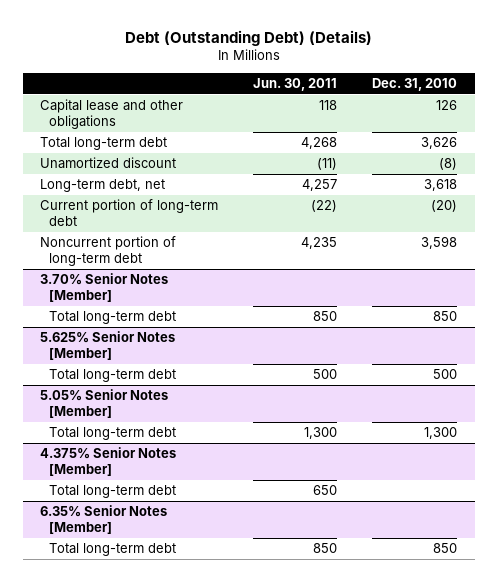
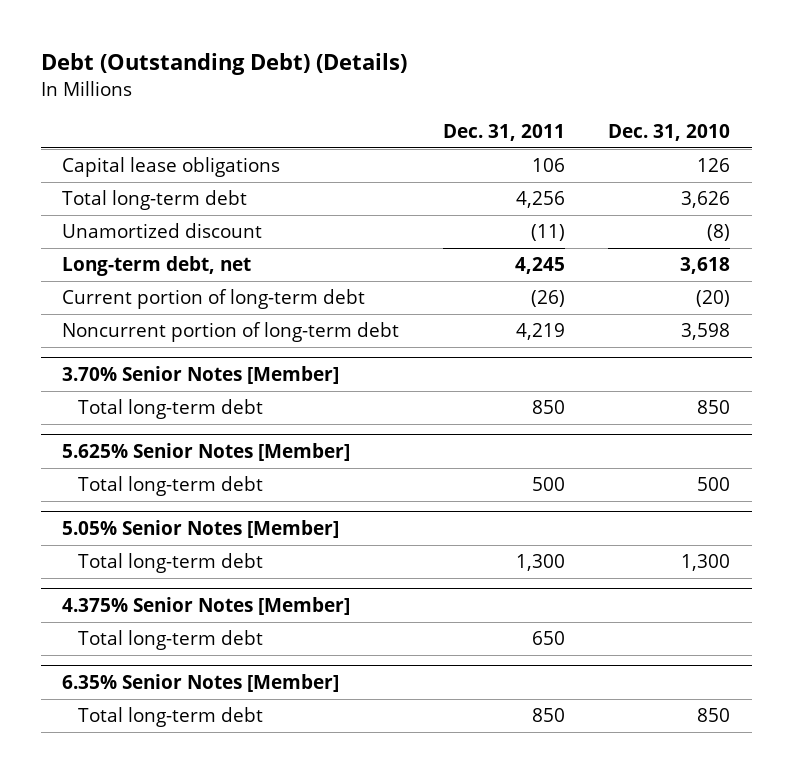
- | Jun. 30, 2011 | Dec. 31, 2010
+ | Dec. 31, 2011 | Dec. 31, 2010
- Capital lease and other obligations | 118 | 126
+ Capital lease obligations | 106 | 126

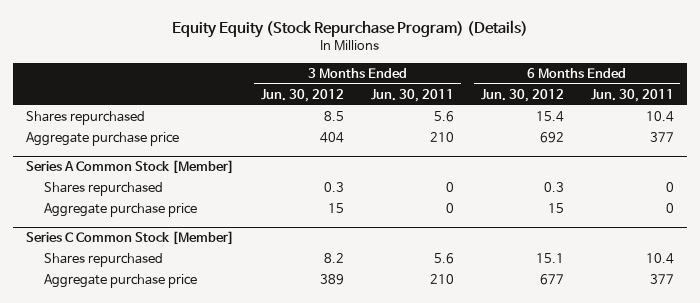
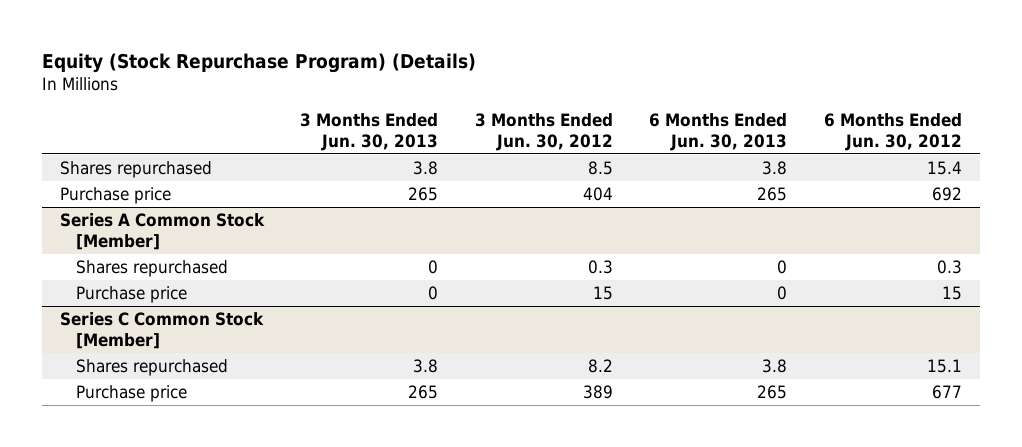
- Equity Equity (Stock Repurchase Program) (Details)
+ Equity (Stock Repurchase Program) (Details)
- | 3 Months Ended Jun. 30, 2012 | 3 Months Ended Jun. 30, 2011 | 6 Months Ended Jun. 30, 2012 | 6 Months Ended Jun. 30, 2011
+ | 3 Months Ended Jun. 30, 2013 | 3 Months Ended Jun. 30, 2012 | 6 Months Ended Jun. 30, 2013 | 6 Months Ended Jun. 30, 2012
- Aggregate purchase price | 404 | 210 | 692 | 377
+ Purchase price | 265 | 404 | 265 | 692
@ Series A Common Stock [Member]
- Aggregate purchase price | 15 | 0 | 15 | 0
+ Purchase price | 0 | 15 | 0 | 15
@ Series C Common Stock [Member]
- Aggregate purchase price | 389 | 210 | 677 | 377
+ Purchase price | 265 | 389 | 265 | 677

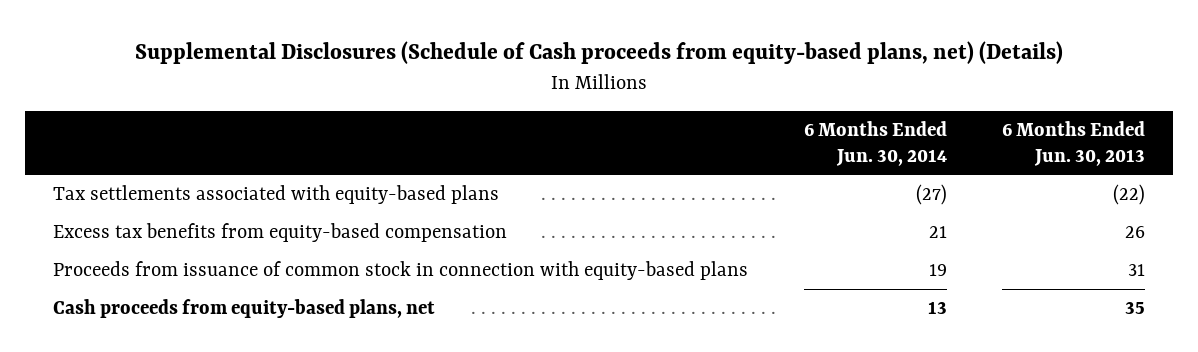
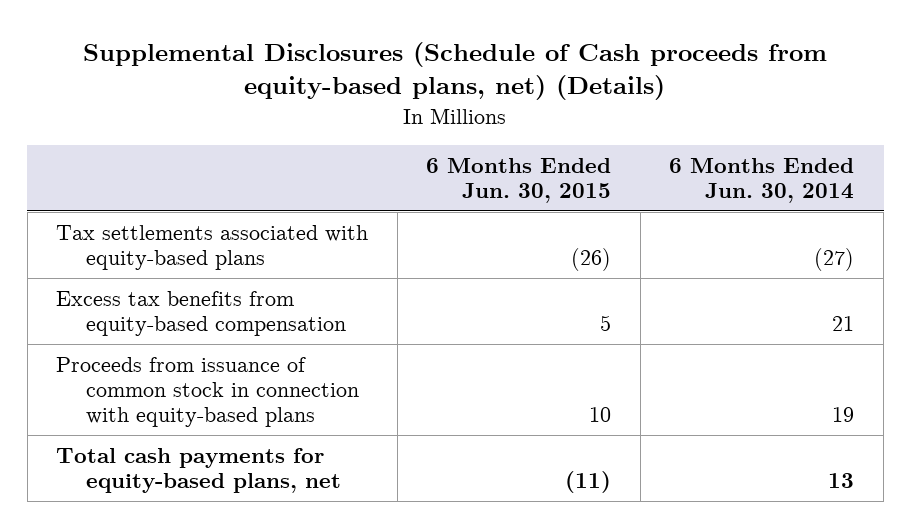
- | 6 Months Ended Jun. 30, 2014 | 6 Months Ended Jun. 30, 2013
+ | 6 Months Ended Jun. 30, 2015 | 6 Months Ended Jun. 30, 2014
- Cash proceeds from equity-based plans, net | 13 | 35
+ Total cash payments for equity-based plans, net | (11) | 13

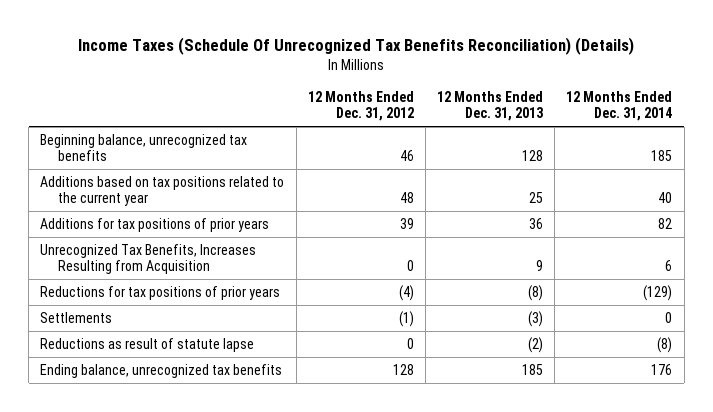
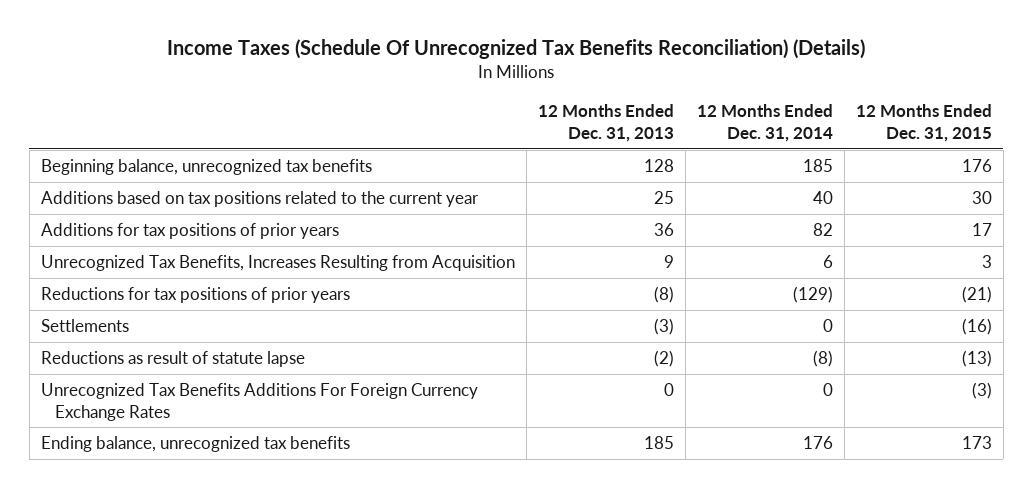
- | 12 Months Ended Dec. 31, 2012 | 12 Months Ended Dec. 31, 2013 | 12 Months Ended Dec. 31, 2014
+ | 12 Months Ended Dec. 31, 2013 | 12 Months Ended Dec. 31, 2014 | 12 Months Ended Dec. 31, 2015
+ Unrecognized Tax Benefits Additions For Foreign Currency Exchange Rates | 0 | 0 | (3)

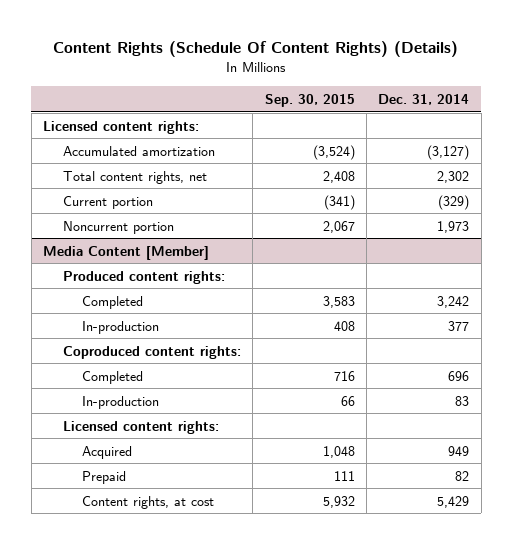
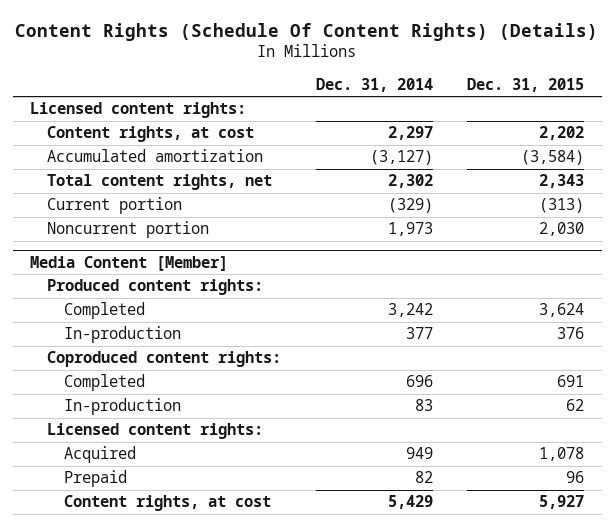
- | Sep. 30, 2015 | Dec. 31, 2014
+ | Dec. 31, 2014 | Dec. 31, 2015
+ Content rights, at cost | 2,297 | 2,202

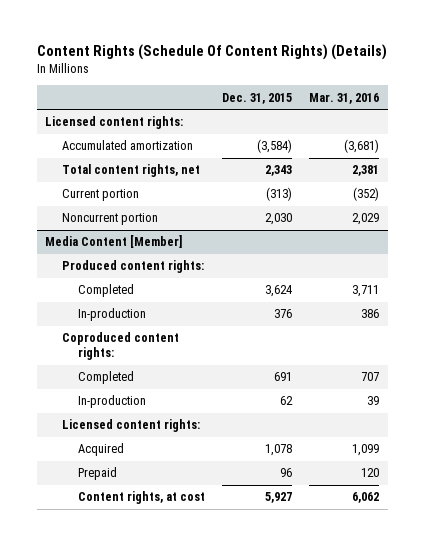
- | Dec. 31, 2014 | Dec. 31, 2015
+ | Dec. 31, 2015 | Mar. 31, 2016
- Content rights, at cost | 2,297 | 2,202

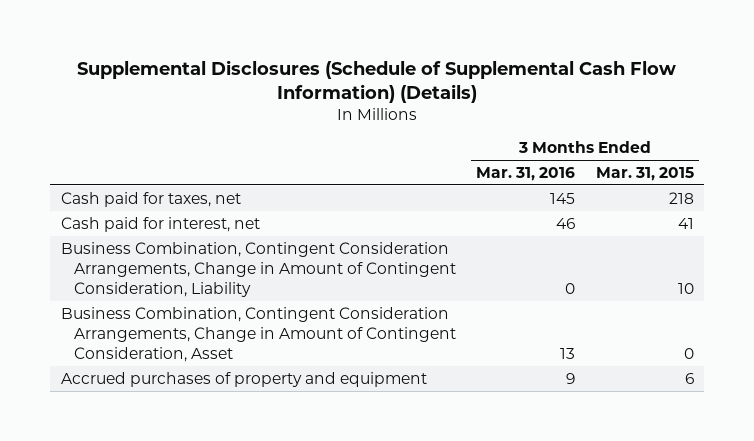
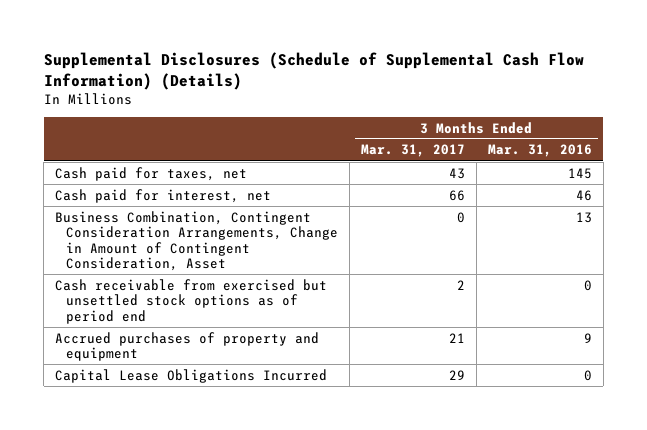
- | 3 Months Ended Mar. 31, 2016 | 3 Months Ended Mar. 31, 2015
+ | 3 Months Ended Mar. 31, 2017 | 3 Months Ended Mar. 31, 2016
- Business Combination, Contingent Consideration Arrangements, Change in Amount of Contingent Consideration, Liability | 0 | 10
+ Cash receivable from exercised but unsettled stock options as of period end | 2 | 0
+ Capital Lease Obligations Incurred | 29 | 0

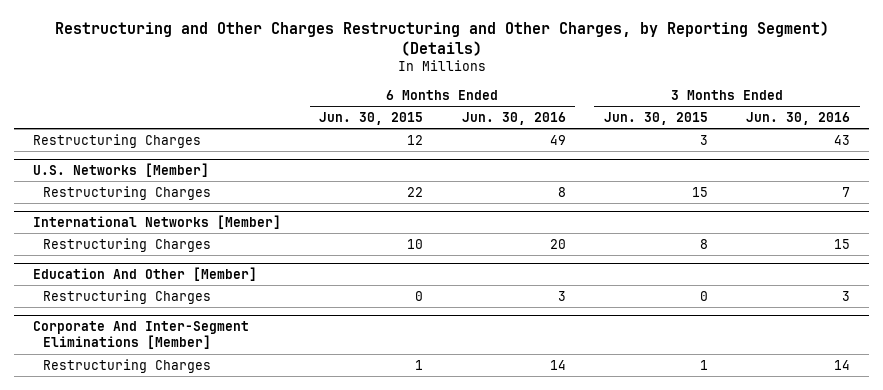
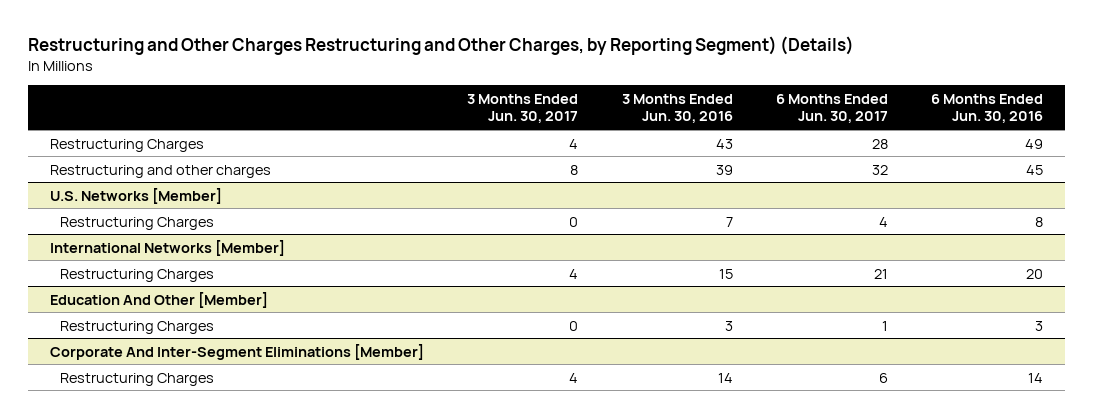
- | 6 Months Ended Jun. 30, 2015 | 6 Months Ended Jun. 30, 2016 | 3 Months Ended Jun. 30, 2015 | 3 Months Ended Jun. 30, 2016
+ | 3 Months Ended Jun. 30, 2017 | 3 Months Ended Jun. 30, 2016 | 6 Months Ended Jun. 30, 2017 | 6 Months Ended Jun. 30, 2016
+ Restructuring and other charges | 8 | 39 | 32 | 45

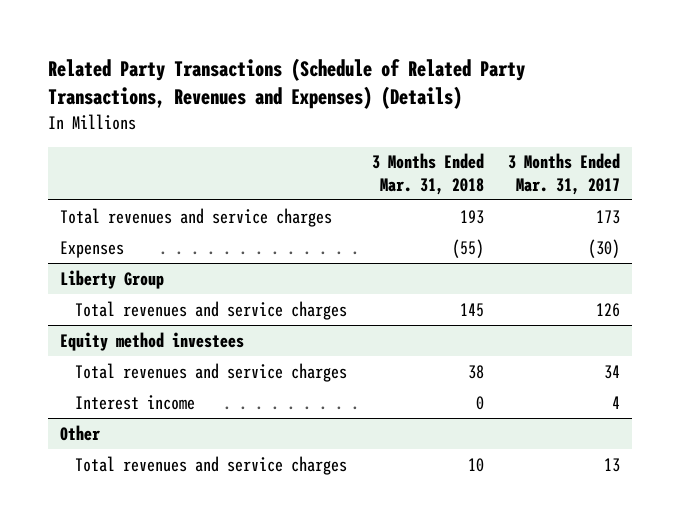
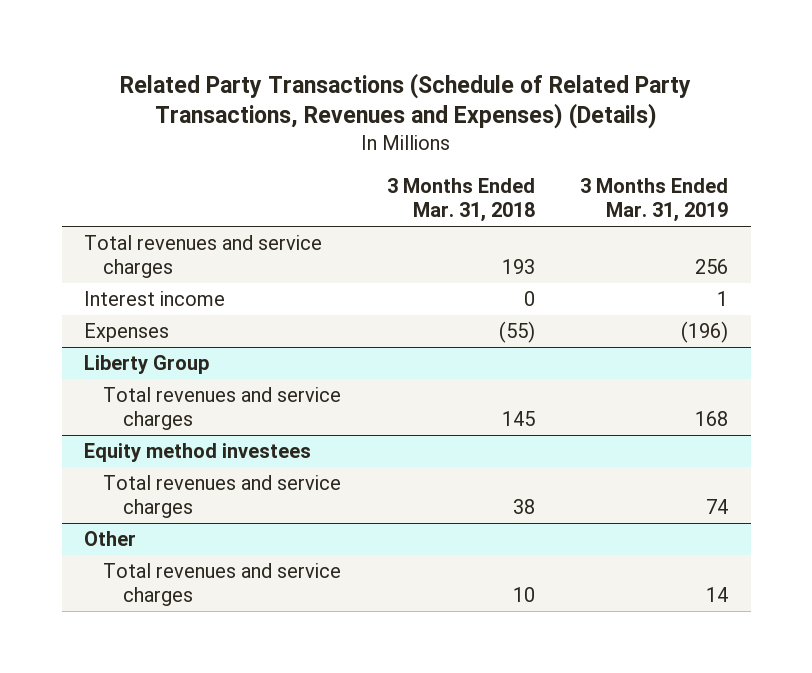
- | 3 Months Ended Mar. 31, 2018 | 3 Months Ended Mar. 31, 2017
+ | 3 Months Ended Mar. 31, 2018 | 3 Months Ended Mar. 31, 2019
+ Interest income | 0 | 1
@ Equity method investees
- Interest income | 0 | 4

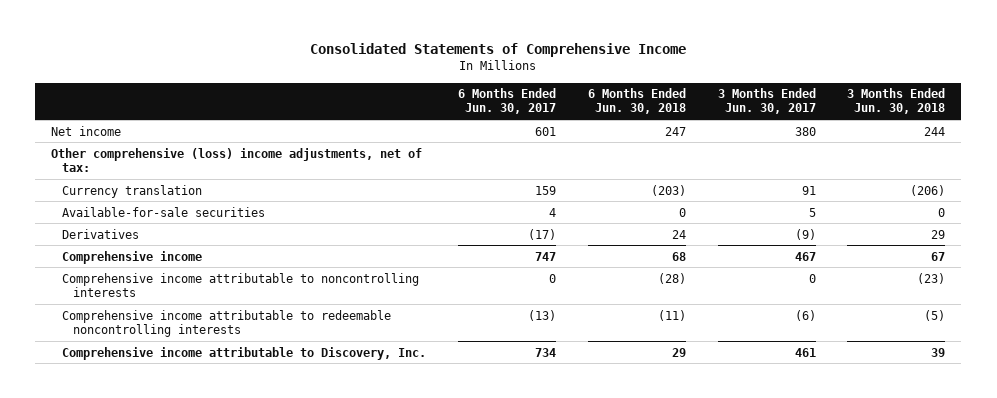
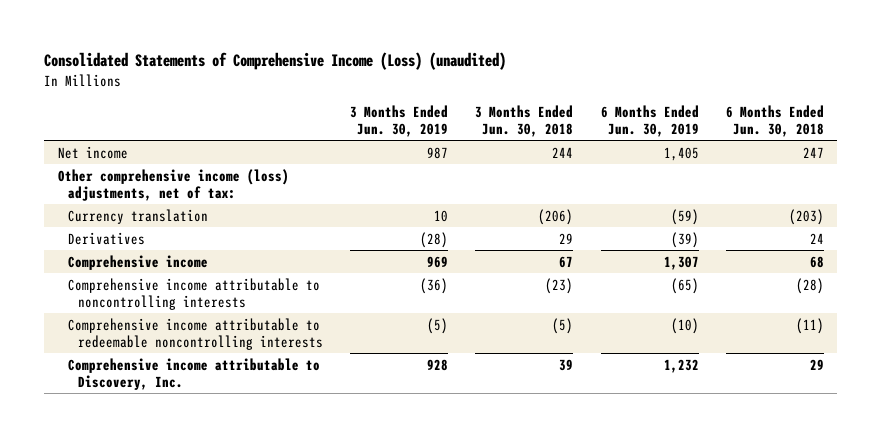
- Consolidated Statements of Comprehensive Income
+ Consolidated Statements of Comprehensive Income (Loss) (unaudited)
- | 6 Months Ended Jun. 30, 2017 | 6 Months Ended Jun. 30, 2018 | 3 Months Ended Jun. 30, 2017 | 3 Months Ended Jun. 30, 2018
+ | 3 Months Ended Jun. 30, 2019 | 3 Months Ended Jun. 30, 2018 | 6 Months Ended Jun. 30, 2019 | 6 Months Ended Jun. 30, 2018
- Other comprehensive (loss) income adjustments, net of tax:
+ Other comprehensive income (loss) adjustments, net of tax:
- Available-for-sale securities | 4 | 0 | 5 | 0

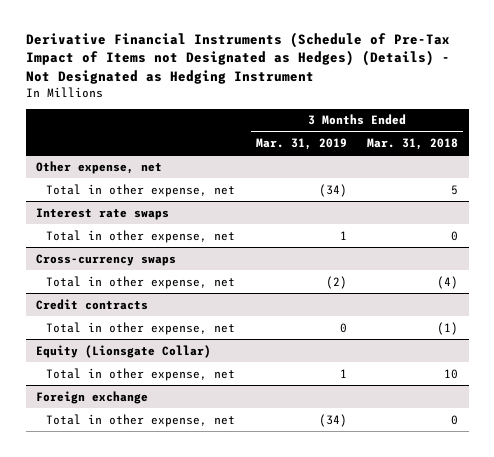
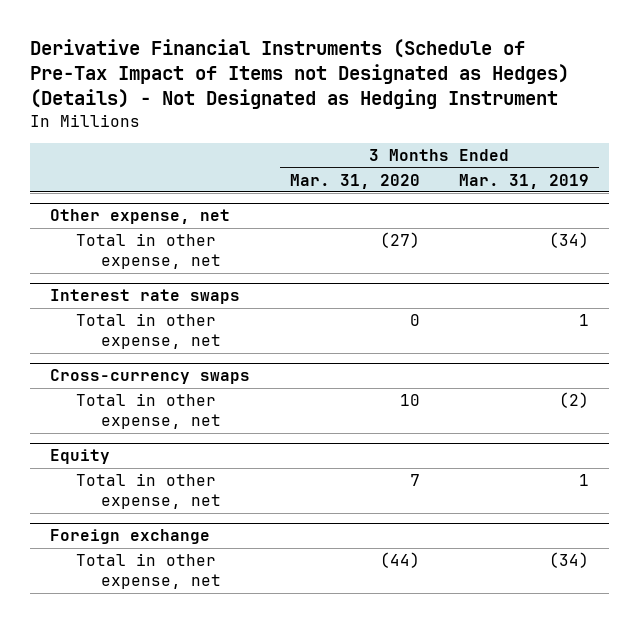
- | 3 Months Ended Mar. 31, 2019 | 3 Months Ended Mar. 31, 2018
+ | 3 Months Ended Mar. 31, 2020 | 3 Months Ended Mar. 31, 2019
- Credit contracts
- Total in other expense, net | 0 | (1)
- Equity (Lionsgate Collar)
+ Equity

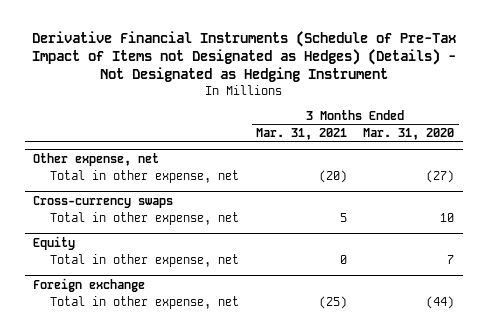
- | 3 Months Ended Mar. 31, 2020 | 3 Months Ended Mar. 31, 2019
+ | 3 Months Ended Mar. 31, 2021 | 3 Months Ended Mar. 31, 2020
- Interest rate swaps
- Total in other expense, net | 0 | 1

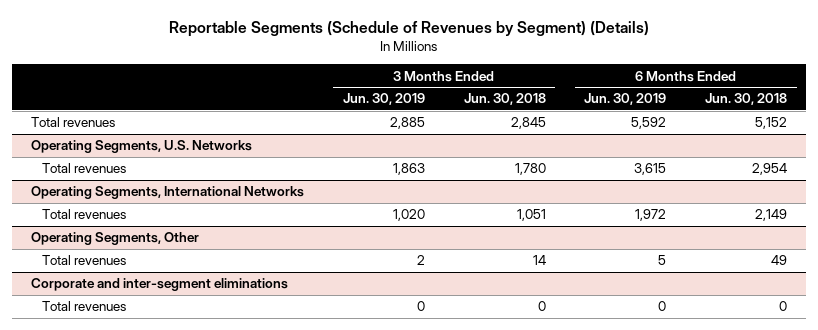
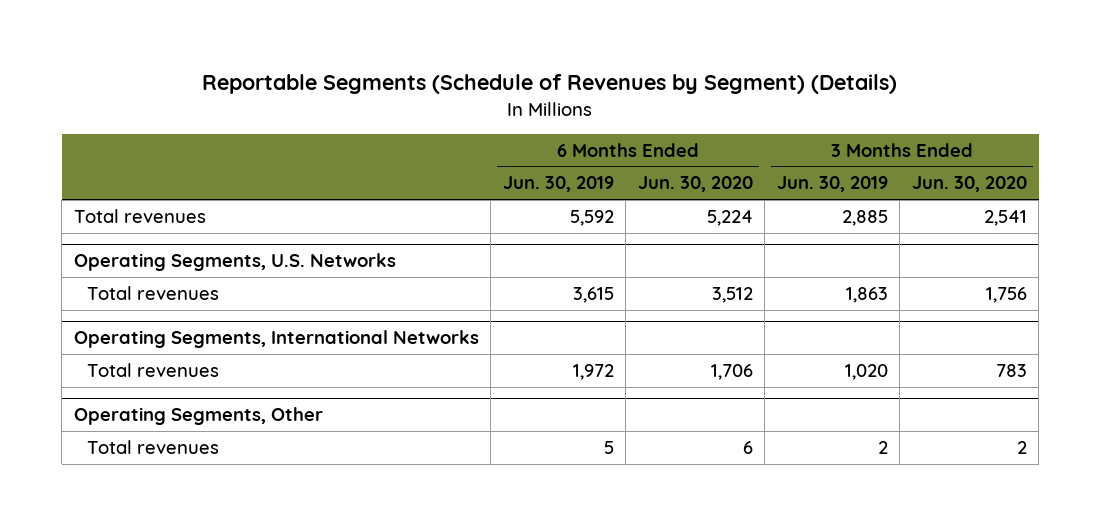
- | 3 Months Ended Jun. 30, 2019 | 3 Months Ended Jun. 30, 2018 | 6 Months Ended Jun. 30, 2019 | 6 Months Ended Jun. 30, 2018
+ | 6 Months Ended Jun. 30, 2019 | 6 Months Ended Jun. 30, 2020 | 3 Months Ended Jun. 30, 2019 | 3 Months Ended Jun. 30, 2020
- Corporate and inter-segment eliminations
- Total revenues | 0 | 0 | 0 | 0

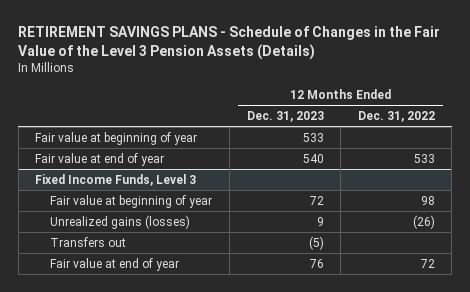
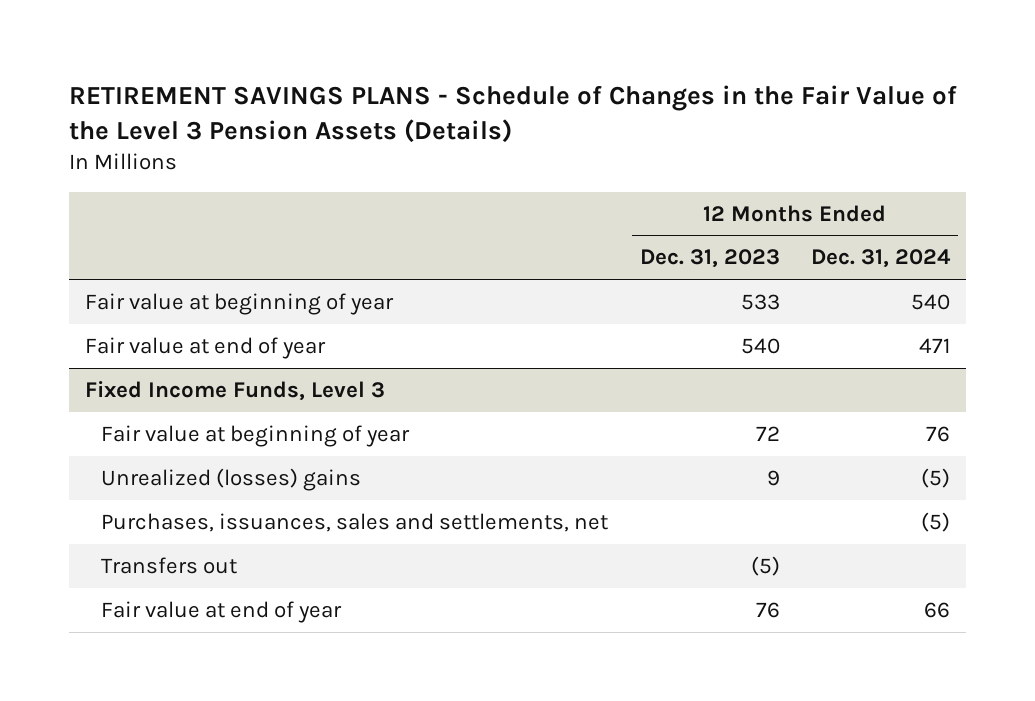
- | 12 Months Ended Dec. 31, 2023 | 12 Months Ended Dec. 31, 2022
+ | 12 Months Ended Dec. 31, 2023 | 12 Months Ended Dec. 31, 2024
@ Fixed Income Funds, Level 3
- Unrealized gains (losses) | 9 | (26)
+ Unrealized (losses) gains | 9 | (5)
+ Purchases, issuances, sales and settlements, net | | (5)

